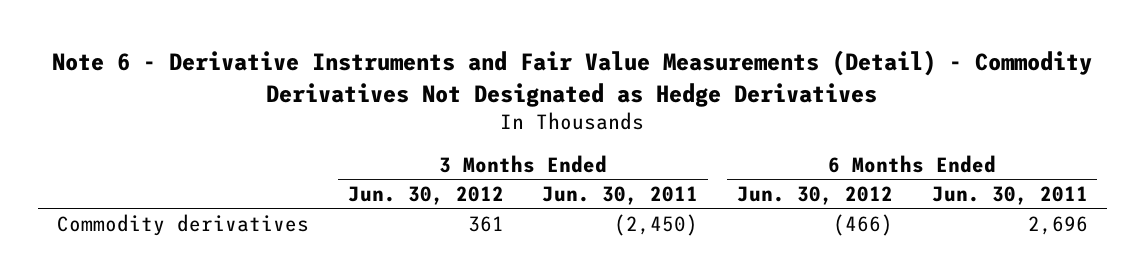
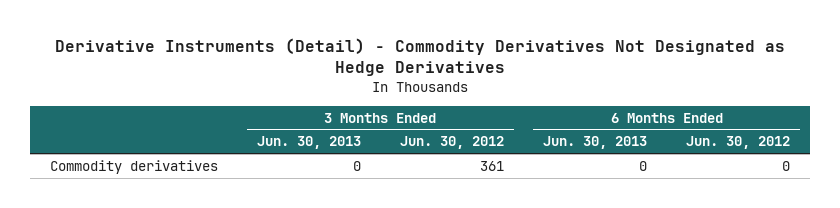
- Note 6 - Derivative Instruments and Fair Value Measurements (Detail) - Commodity Derivatives Not Designated as Hedge Derivatives
+ Derivative Instruments (Detail) - Commodity Derivatives Not Designated as Hedge Derivatives
- | 3 Months Ended Jun. 30, 2012 | 3 Months Ended Jun. 30, 2011 | 6 Months Ended Jun. 30, 2012 | 6 Months Ended Jun. 30, 2011
+ | 3 Months Ended Jun. 30, 2013 | 3 Months Ended Jun. 30, 2012 | 6 Months Ended Jun. 30, 2013 | 6 Months Ended Jun. 30, 2012
- Commodity derivatives | 361 | (2,450) | (466) | 2,696
+ Commodity derivatives | 0 | 361 | 0 | 0

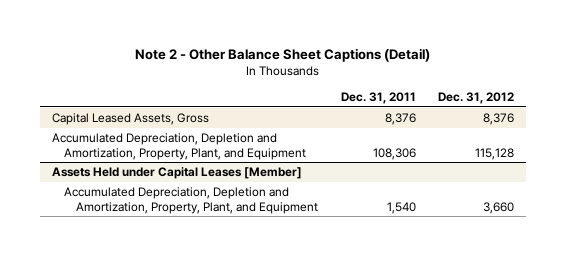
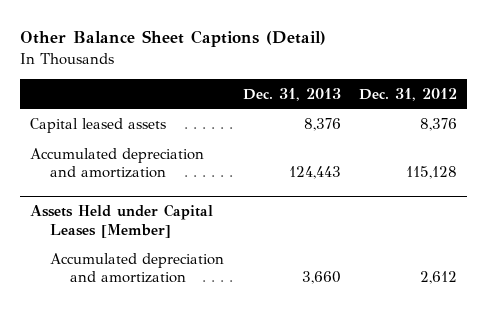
- Note 2 - Other Balance Sheet Captions (Detail)
+ Other Balance Sheet Captions (Detail)
- | Dec. 31, 2011 | Dec. 31, 2012
+ | Dec. 31, 2013 | Dec. 31, 2012
- Capital Leased Assets, Gross | 8,376 | 8,376
- Accumulated Depreciation, Depletion and Amortization, Property, Plant, and Equipment | 108,306 | 115,128
+ Capital leased assets | 8,376 | 8,376
+ Accumulated depreciation and amortization | 124,443 | 115,128
@ Assets Held under Capital Leases [Member]
- Accumulated Depreciation, Depletion and Amortization, Property, Plant, and Equipment | 1,540 | 3,660
+ Accumulated depreciation and amortization | 3,660 | 2,612

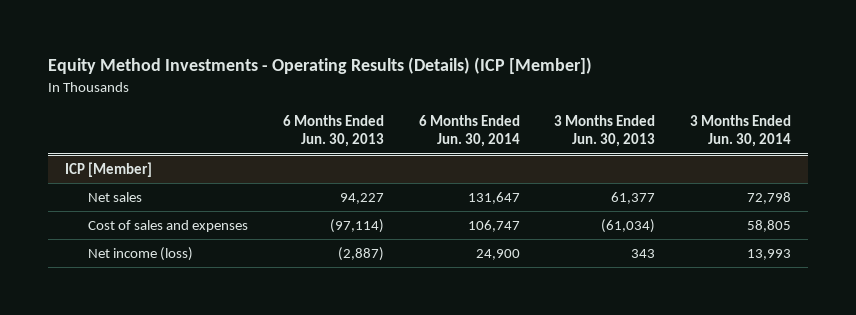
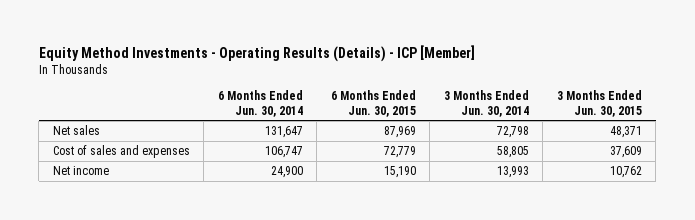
- Equity Method Investments - Operating Results (Details) (ICP [Member])
+ Equity Method Investments - Operating Results (Details) - ICP [Member]
- | 6 Months Ended Jun. 30, 2013 | 6 Months Ended Jun. 30, 2014 | 3 Months Ended Jun. 30, 2013 | 3 Months Ended Jun. 30, 2014
+ | 6 Months Ended Jun. 30, 2014 | 6 Months Ended Jun. 30, 2015 | 3 Months Ended Jun. 30, 2014 | 3 Months Ended Jun. 30, 2015
- ICP [Member]
- Net income (loss) | (2,887) | 24,900 | 343 | 13,993
+ Net income | 24,900 | 15,190 | 13,993 | 10,762

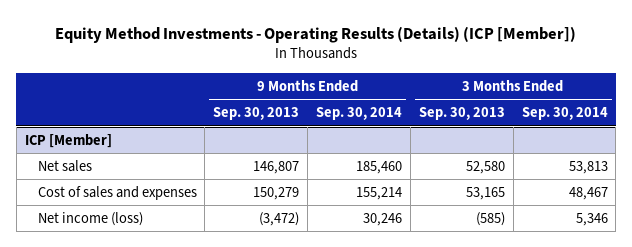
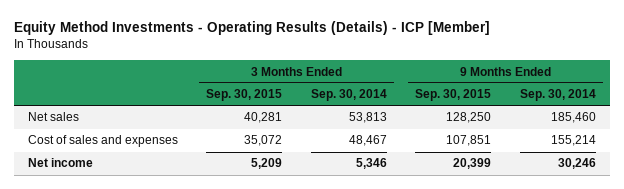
- Equity Method Investments - Operating Results (Details) (ICP [Member])
+ Equity Method Investments - Operating Results (Details) - ICP [Member]
- | 9 Months Ended Sep. 30, 2013 | 9 Months Ended Sep. 30, 2014 | 3 Months Ended Sep. 30, 2013 | 3 Months Ended Sep. 30, 2014
+ | 3 Months Ended Sep. 30, 2015 | 3 Months Ended Sep. 30, 2014 | 9 Months Ended Sep. 30, 2015 | 9 Months Ended Sep. 30, 2014
- ICP [Member]
- Net income (loss) | (3,472) | 30,246 | (585) | 5,346
+ Net income | 5,209 | 5,346 | 20,399 | 30,246

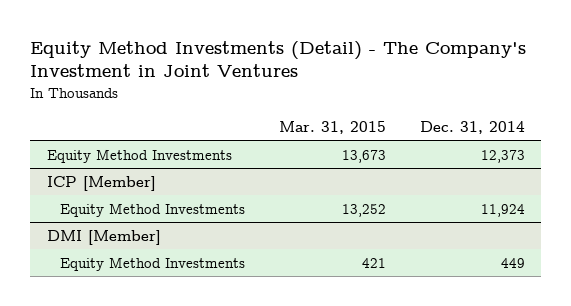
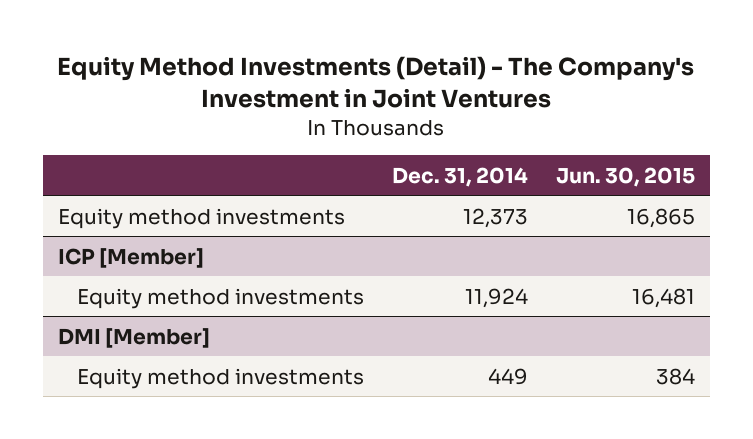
- | Mar. 31, 2015 | Dec. 31, 2014
+ | Dec. 31, 2014 | Jun. 30, 2015
- Equity Method Investments | 13,673 | 12,373
+ Equity method investments | 12,373 | 16,865
@ ICP [Member]
- Equity Method Investments | 13,252 | 11,924
+ Equity method investments | 11,924 | 16,481
@ DMI [Member]
- Equity Method Investments | 421 | 449
+ Equity method investments | 449 | 384

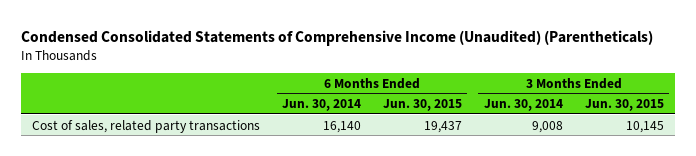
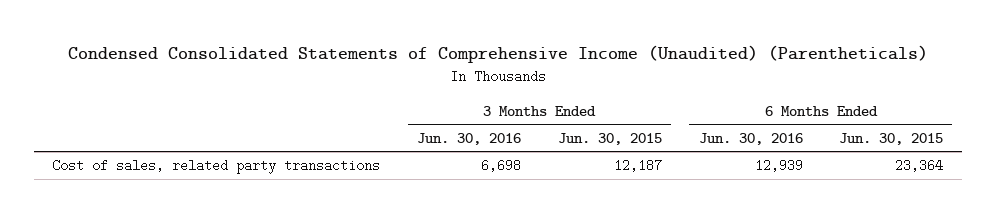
- | 6 Months Ended Jun. 30, 2014 | 6 Months Ended Jun. 30, 2015 | 3 Months Ended Jun. 30, 2014 | 3 Months Ended Jun. 30, 2015
+ | 3 Months Ended Jun. 30, 2016 | 3 Months Ended Jun. 30, 2015 | 6 Months Ended Jun. 30, 2016 | 6 Months Ended Jun. 30, 2015
- Cost of sales, related party transactions | 16,140 | 19,437 | 9,008 | 10,145
+ Cost of sales, related party transactions | 6,698 | 12,187 | 12,939 | 23,364

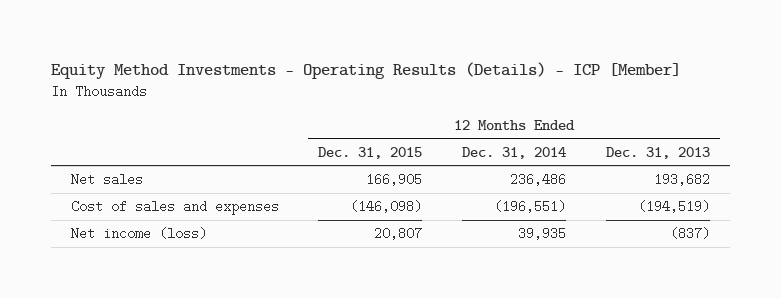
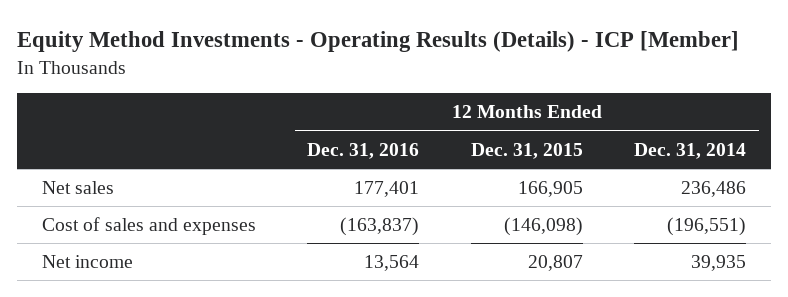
- | 12 Months Ended Dec. 31, 2015 | 12 Months Ended Dec. 31, 2014 | 12 Months Ended Dec. 31, 2013
+ | 12 Months Ended Dec. 31, 2016 | 12 Months Ended Dec. 31, 2015 | 12 Months Ended Dec. 31, 2014
- Net income (loss) | 20,807 | 39,935 | (837)
+ Net income | 13,564 | 20,807 | 39,935

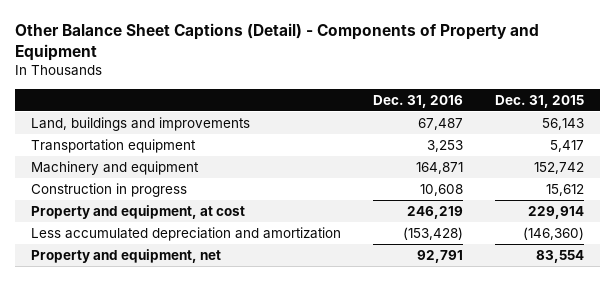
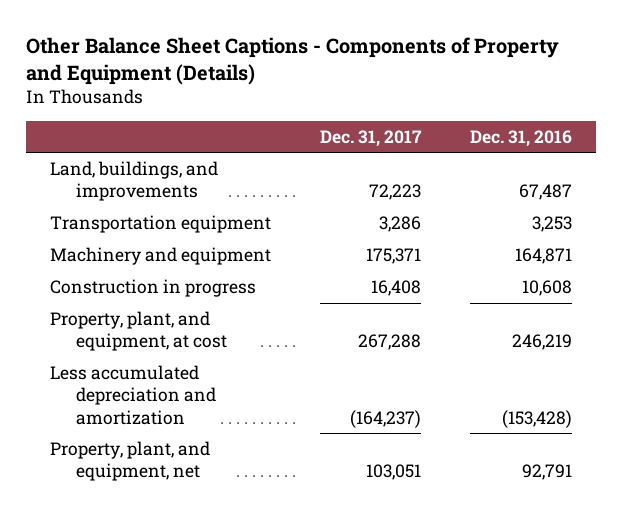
- Other Balance Sheet Captions (Detail) - Components of Property and Equipment
+ Other Balance Sheet Captions - Components of Property and Equipment (Details)
- | Dec. 31, 2016 | Dec. 31, 2015
+ | Dec. 31, 2017 | Dec. 31, 2016
- Land, buildings and improvements | 67,487 | 56,143
+ Land, buildings, and improvements | 72,223 | 67,487
- Property and equipment, at cost | 246,219 | 229,914
+ Property, plant, and equipment, at cost | 267,288 | 246,219
- Property and equipment, net | 92,791 | 83,554
+ Property, plant, and equipment, net | 103,051 | 92,791

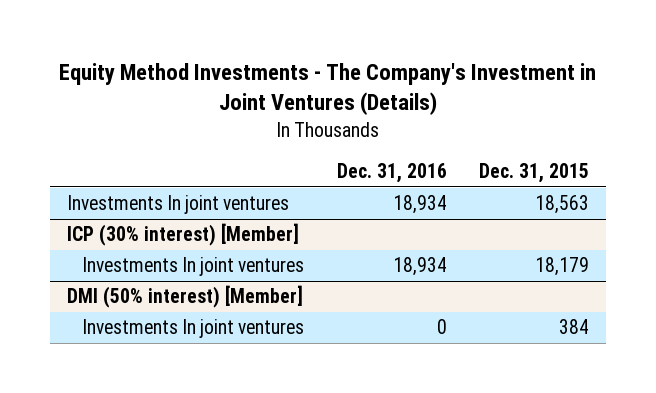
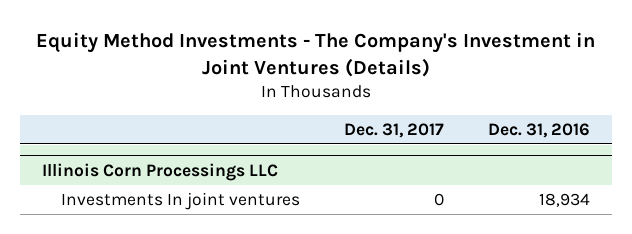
- | Dec. 31, 2016 | Dec. 31, 2015
+ | Dec. 31, 2017 | Dec. 31, 2016
- Investments In joint ventures | 18,934 | 18,563
- ICP (30% interest) [Member]
+ Illinois Corn Processings LLC
- DMI (50% interest) [Member]
- Investments In joint ventures | 0 | 384

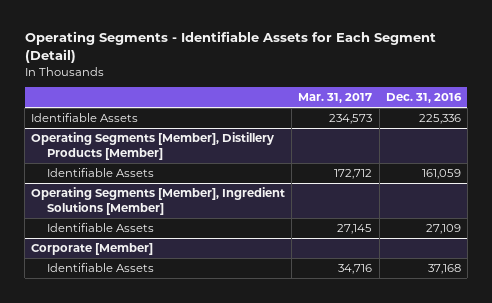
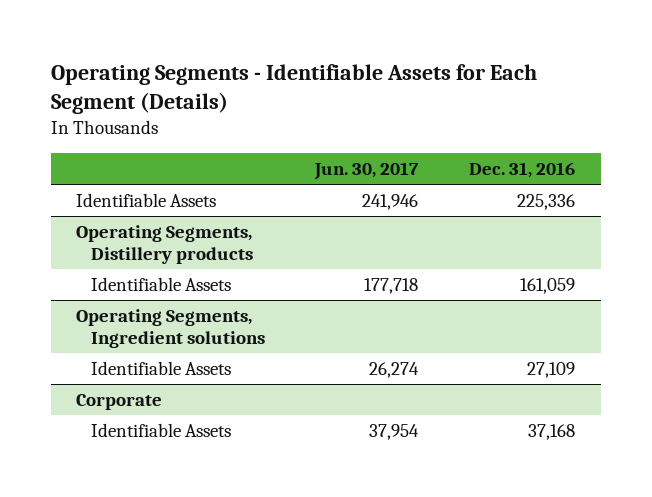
- Operating Segments - Identifiable Assets for Each Segment (Detail)
+ Operating Segments - Identifiable Assets for Each Segment (Details)
- | Mar. 31, 2017 | Dec. 31, 2016
+ | Jun. 30, 2017 | Dec. 31, 2016
- Operating Segments [Member], Distillery Products [Member]
+ Operating Segments, Distillery products
- Operating Segments [Member], Ingredient Solutions [Member]
+ Operating Segments, Ingredient solutions
- Corporate [Member]
+ Corporate

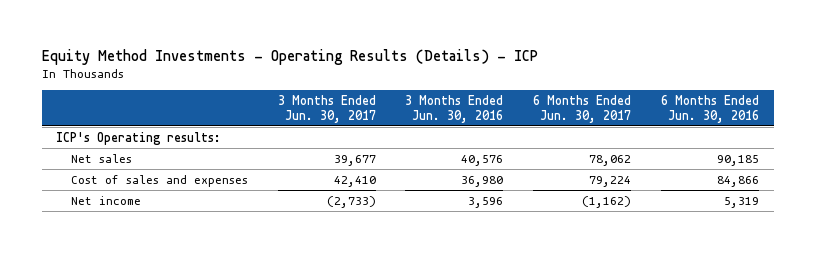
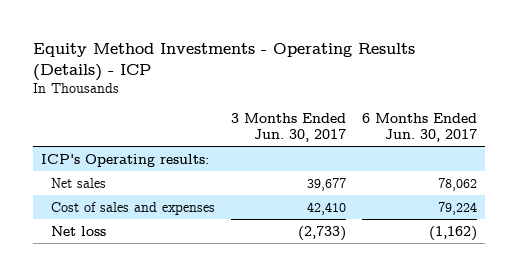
- | 3 Months Ended Jun. 30, 2017 | 3 Months Ended Jun. 30, 2016 | 6 Months Ended Jun. 30, 2017 | 6 Months Ended Jun. 30, 2016
+ | 3 Months Ended Jun. 30, 2017 | 6 Months Ended Jun. 30, 2017
- Net income | (2,733) | 3,596 | (1,162) | 5,319
+ Net loss | (2,733) | (1,162)

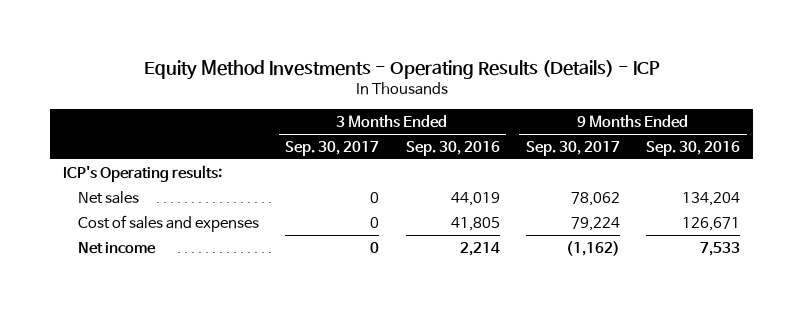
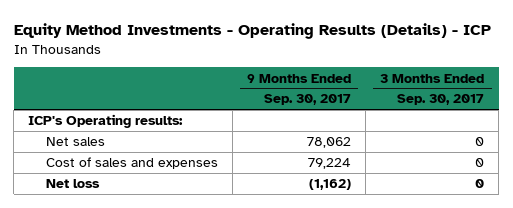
- | 3 Months Ended Sep. 30, 2017 | 3 Months Ended Sep. 30, 2016 | 9 Months Ended Sep. 30, 2017 | 9 Months Ended Sep. 30, 2016
+ | 9 Months Ended Sep. 30, 2017 | 3 Months Ended Sep. 30, 2017
- Net income | 0 | 2,214 | (1,162) | 7,533
+ Net loss | (1,162) | 0

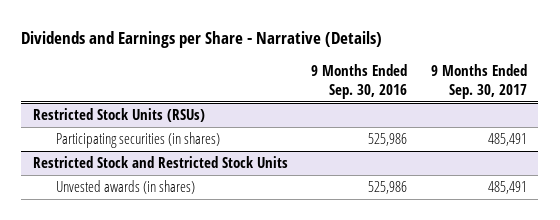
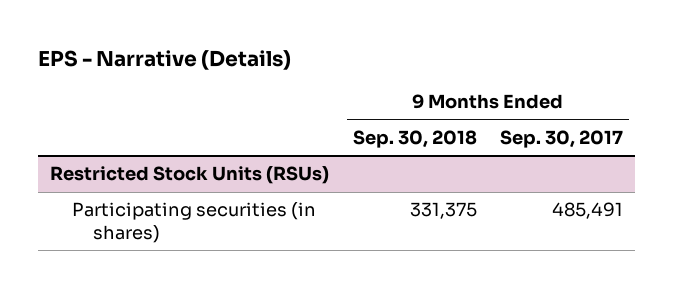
- Dividends and Earnings per Share - Narrative (Details)
+ EPS - Narrative (Details)
- | 9 Months Ended Sep. 30, 2016 | 9 Months Ended Sep. 30, 2017
+ | 9 Months Ended Sep. 30, 2018 | 9 Months Ended Sep. 30, 2017
- Restricted Stock and Restricted Stock Units
- Unvested awards (in shares) | 525,986 | 485,491

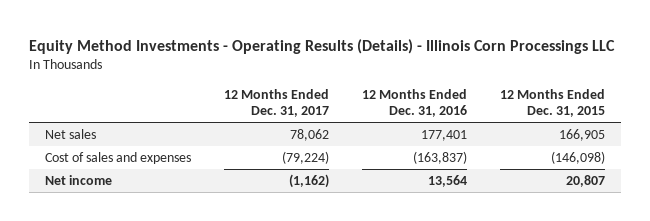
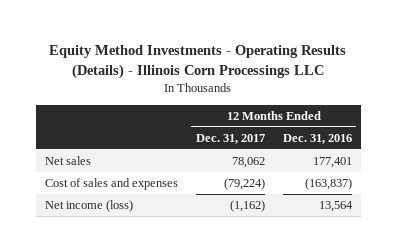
- | 12 Months Ended Dec. 31, 2017 | 12 Months Ended Dec. 31, 2016 | 12 Months Ended Dec. 31, 2015
+ | 12 Months Ended Dec. 31, 2017 | 12 Months Ended Dec. 31, 2016
- Net income | (1,162) | 13,564 | 20,807
+ Net income (loss) | (1,162) | 13,564

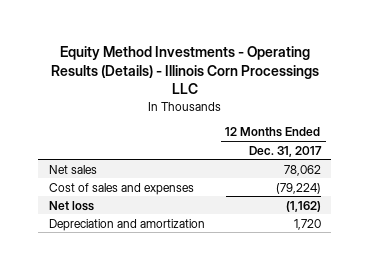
- | 12 Months Ended Dec. 31, 2017 | 12 Months Ended Dec. 31, 2016
+ | 12 Months Ended Dec. 31, 2017
- Net income (loss) | (1,162) | 13,564
+ Net loss | (1,162)
+ Depreciation and amortization | 1,720

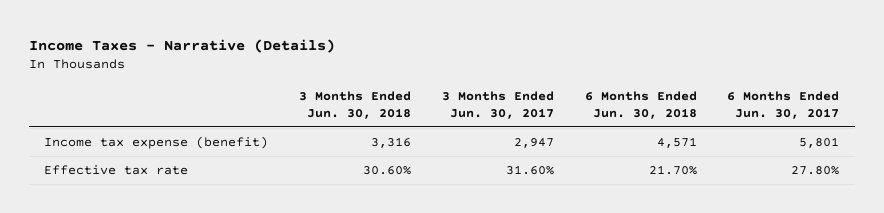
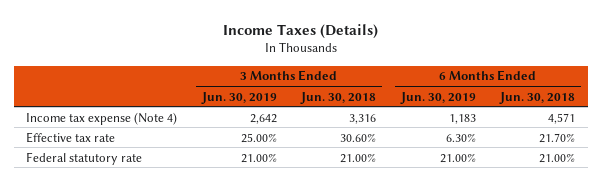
- Income Taxes - Narrative (Details)
+ Income Taxes (Details)
- | 3 Months Ended Jun. 30, 2018 | 3 Months Ended Jun. 30, 2017 | 6 Months Ended Jun. 30, 2018 | 6 Months Ended Jun. 30, 2017
+ | 3 Months Ended Jun. 30, 2019 | 3 Months Ended Jun. 30, 2018 | 6 Months Ended Jun. 30, 2019 | 6 Months Ended Jun. 30, 2018
- Income tax expense (benefit) | 3,316 | 2,947 | 4,571 | 5,801
+ Income tax expense (Note 4) | 2,642 | 3,316 | 1,183 | 4,571
+ Federal statutory rate | 21.00% | 21.00% | 21.00% | 21.00%

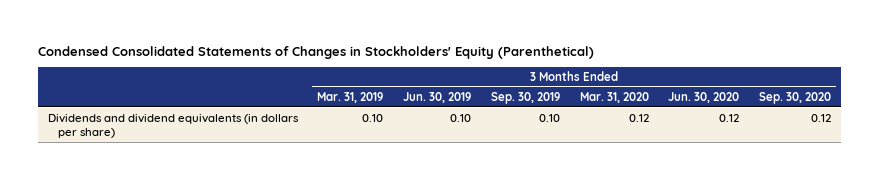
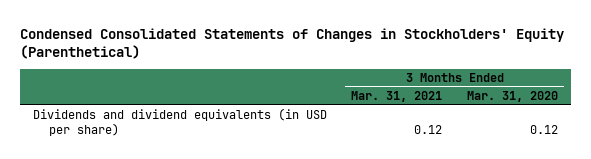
- | 3 Months Ended Mar. 31, 2019 | 3 Months Ended Jun. 30, 2019 | 3 Months Ended Sep. 30, 2019 | 3 Months Ended Mar. 31, 2020 | 3 Months Ended Jun. 30, 2020 | 3 Months Ended Sep. 30, 2020
+ | 3 Months Ended Mar. 31, 2021 | 3 Months Ended Mar. 31, 2020
- Dividends and dividend equivalents (in dollars per share) | 0.10 | 0.10 | 0.10 | 0.12 | 0.12 | 0.12
+ Dividends and dividend equivalents (in USD per share) | 0.12 | 0.12

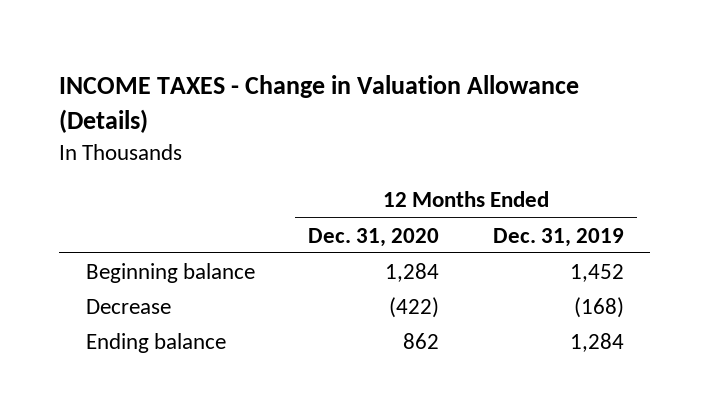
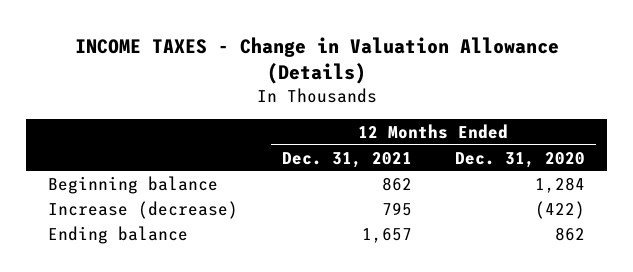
- | 12 Months Ended Dec. 31, 2020 | 12 Months Ended Dec. 31, 2019
+ | 12 Months Ended Dec. 31, 2021 | 12 Months Ended Dec. 31, 2020
- Decrease | (422) | (168)
+ Increase (decrease) | 795 | (422)

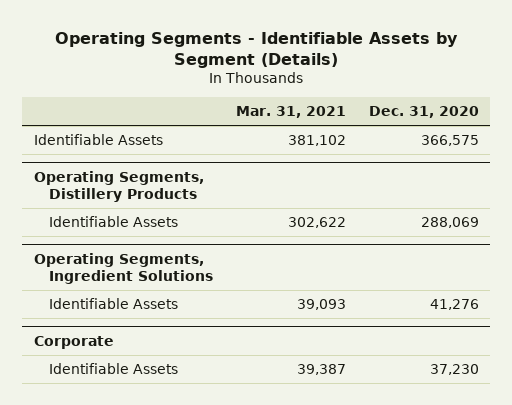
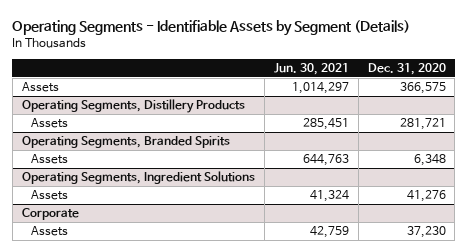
- | Mar. 31, 2021 | Dec. 31, 2020
+ | Jun. 30, 2021 | Dec. 31, 2020
- Identifiable Assets | 381,102 | 366,575
+ Assets | 1,014,297 | 366,575
@ Operating Segments, Distillery Products
- Identifiable Assets | 302,622 | 288,069
+ Assets | 285,451 | 281,721
+ Operating Segments, Branded Spirits
+ Assets | 644,763 | 6,348
@ Operating Segments, Ingredient Solutions
- Identifiable Assets | 39,093 | 41,276
+ Assets | 41,324 | 41,276
@ Corporate
- Identifiable Assets | 39,387 | 37,230
+ Assets | 42,759 | 37,230

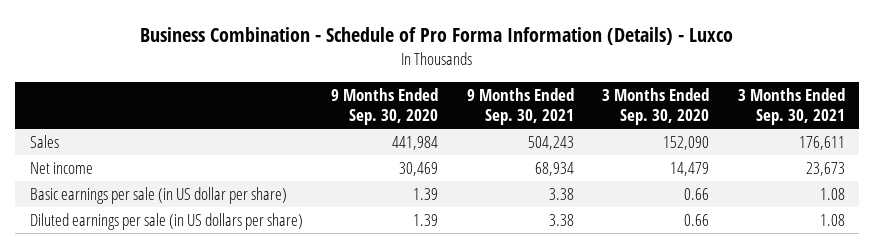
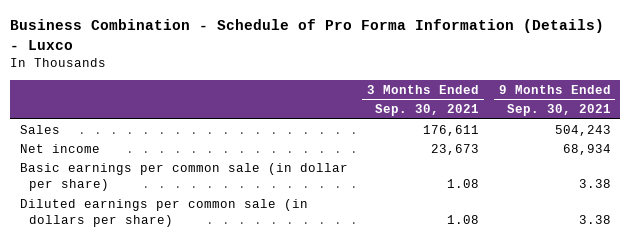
- | 9 Months Ended Sep. 30, 2020 | 9 Months Ended Sep. 30, 2021 | 3 Months Ended Sep. 30, 2020 | 3 Months Ended Sep. 30, 2021
+ | 3 Months Ended Sep. 30, 2021 | 9 Months Ended Sep. 30, 2021
- Basic earnings per sale (in US dollar per share) | 1.39 | 3.38 | 0.66 | 1.08
- Diluted earnings per sale (in US dollars per share) | 1.39 | 3.38 | 0.66 | 1.08
+ Basic earnings per common sale (in dollar per share) | 1.08 | 3.38
+ Diluted earnings per common sale (in dollars per share) | 1.08 | 3.38

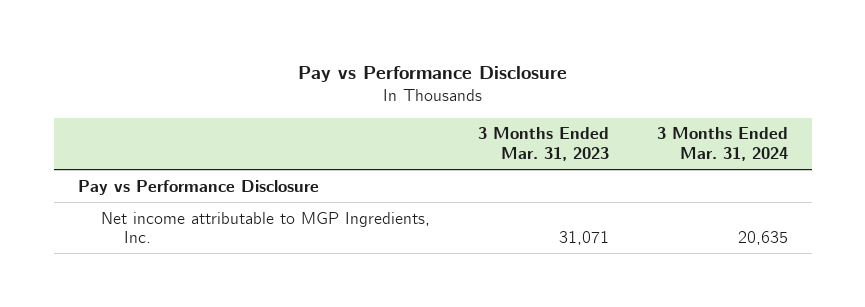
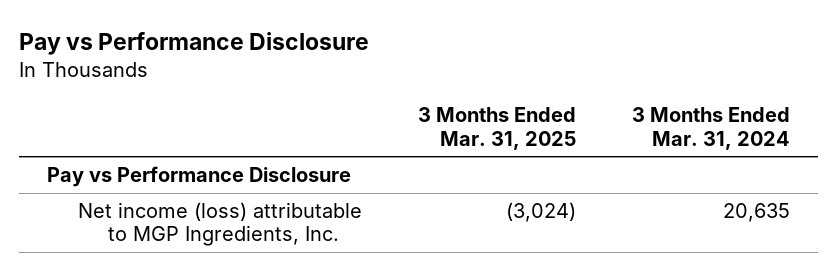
- | 3 Months Ended Mar. 31, 2023 | 3 Months Ended Mar. 31, 2024
+ | 3 Months Ended Mar. 31, 2025 | 3 Months Ended Mar. 31, 2024
- Net income attributable to MGP Ingredients, Inc. | 31,071 | 20,635
+ Net income (loss) attributable to MGP Ingredients, Inc. | (3,024) | 20,635

